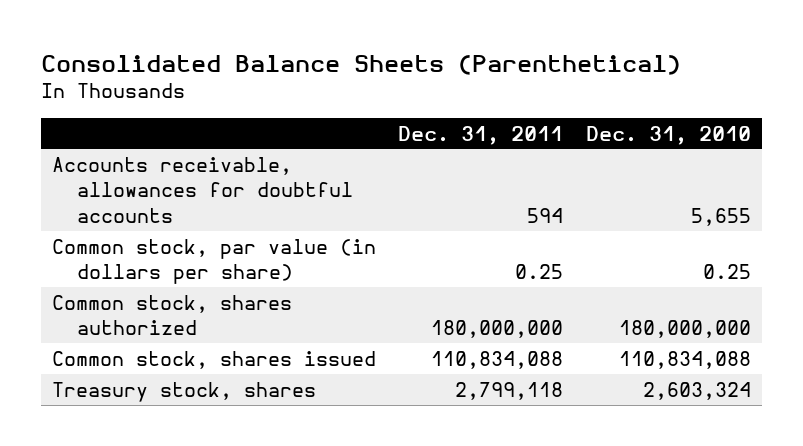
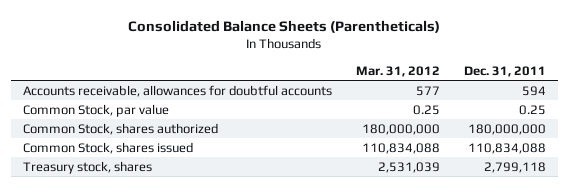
- Consolidated Balance Sheets (Parenthetical)
+ Consolidated Balance Sheets (Parentheticals)
- | Dec. 31, 2011 | Dec. 31, 2010
+ | Mar. 31, 2012 | Dec. 31, 2011
- Common stock, par value (in dollars per share) | 0.25 | 0.25
- Common stock, shares authorized | 180,000,000 | 180,000,000
- Common stock, shares issued | 110,834,088 | 110,834,088
+ Common Stock, par value | 0.25 | 0.25
+ Common Stock, shares authorized | 180,000,000 | 180,000,000
+ Common Stock, shares issued | 110,834,088 | 110,834,088

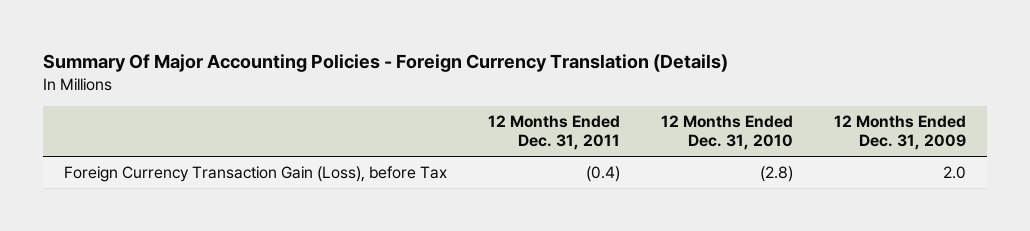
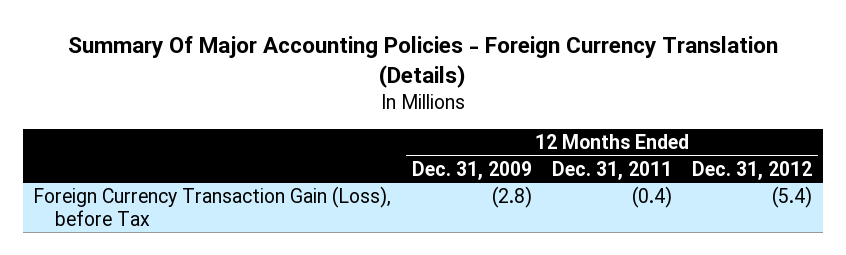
- | 12 Months Ended Dec. 31, 2011 | 12 Months Ended Dec. 31, 2010 | 12 Months Ended Dec. 31, 2009
+ | 12 Months Ended Dec. 31, 2009 | 12 Months Ended Dec. 31, 2011 | 12 Months Ended Dec. 31, 2012
- Foreign Currency Transaction Gain (Loss), before Tax | (0.4) | (2.8) | 2.0
+ Foreign Currency Transaction Gain (Loss), before Tax | (2.8) | (0.4) | (5.4)

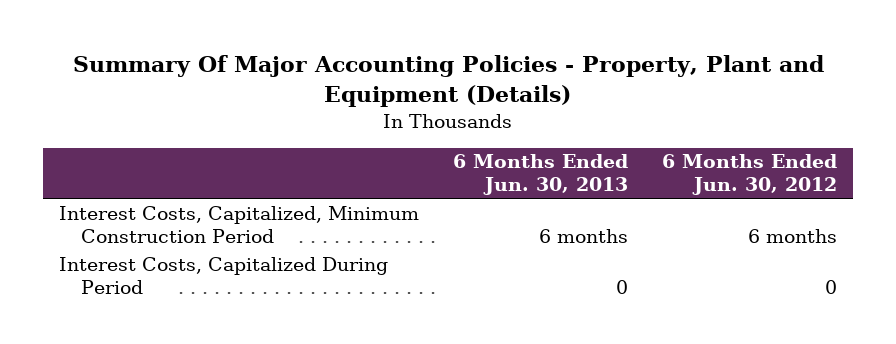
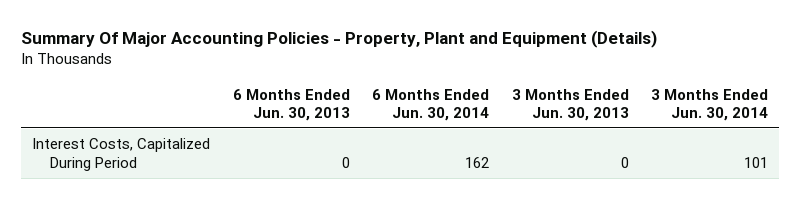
- | 6 Months Ended Jun. 30, 2013 | 6 Months Ended Jun. 30, 2012
+ | 6 Months Ended Jun. 30, 2013 | 6 Months Ended Jun. 30, 2014 | 3 Months Ended Jun. 30, 2013 | 3 Months Ended Jun. 30, 2014
- Interest Costs, Capitalized, Minimum Construction Period | 6 months | 6 months

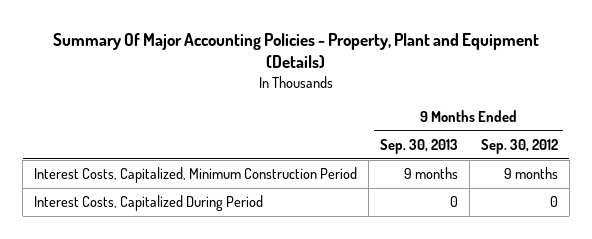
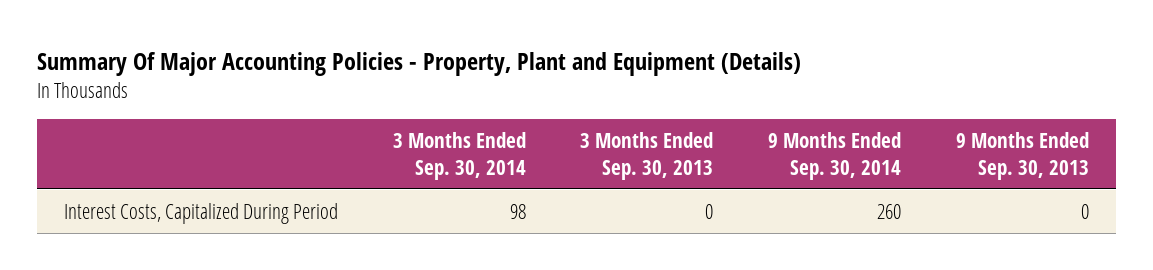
- | 9 Months Ended Sep. 30, 2013 | 9 Months Ended Sep. 30, 2012
+ | 3 Months Ended Sep. 30, 2014 | 3 Months Ended Sep. 30, 2013 | 9 Months Ended Sep. 30, 2014 | 9 Months Ended Sep. 30, 2013
- Interest Costs, Capitalized, Minimum Construction Period | 9 months | 9 months

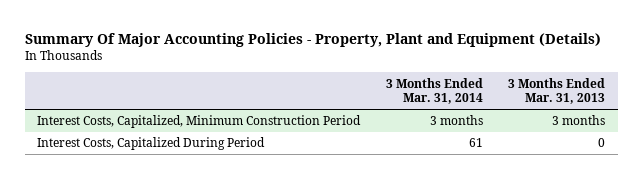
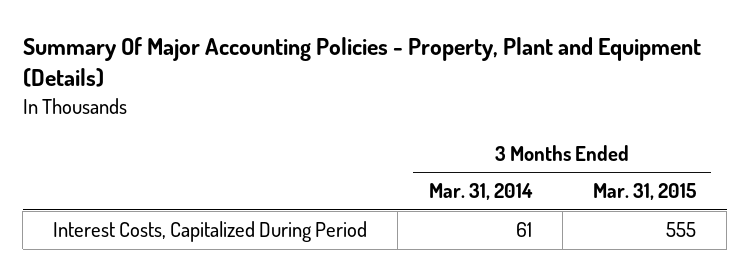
- | 3 Months Ended Mar. 31, 2014 | 3 Months Ended Mar. 31, 2013
+ | 3 Months Ended Mar. 31, 2014 | 3 Months Ended Mar. 31, 2015
- Interest Costs, Capitalized, Minimum Construction Period | 3 months | 3 months

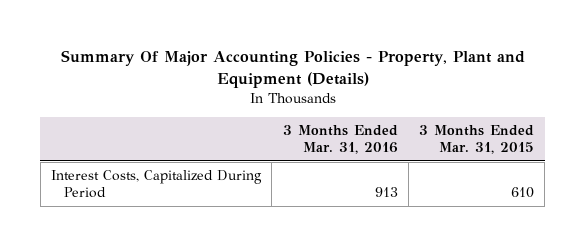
- | 3 Months Ended Mar. 31, 2014 | 3 Months Ended Mar. 31, 2015
+ | 3 Months Ended Mar. 31, 2016 | 3 Months Ended Mar. 31, 2015
- Interest Costs, Capitalized During Period | 61 | 555
+ Interest Costs, Capitalized During Period | 913 | 610

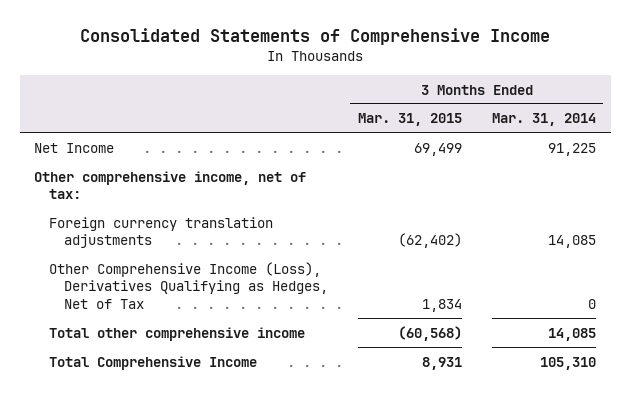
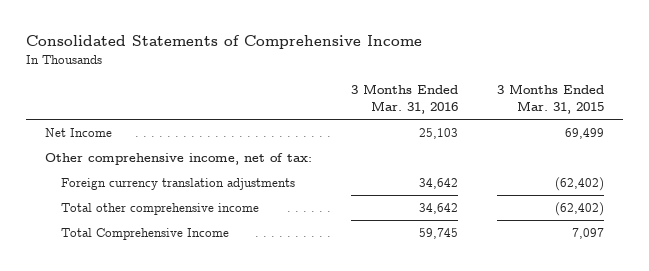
- | 3 Months Ended Mar. 31, 2015 | 3 Months Ended Mar. 31, 2014
+ | 3 Months Ended Mar. 31, 2016 | 3 Months Ended Mar. 31, 2015
- Other Comprehensive Income (Loss), Derivatives Qualifying as Hedges, Net of Tax | 1,834 | 0
- Total other comprehensive income | (60,568) | 14,085
- Total Comprehensive Income | 8,931 | 105,310
+ Total other comprehensive income | 34,642 | (62,402)
+ Total Comprehensive Income | 59,745 | 7,097

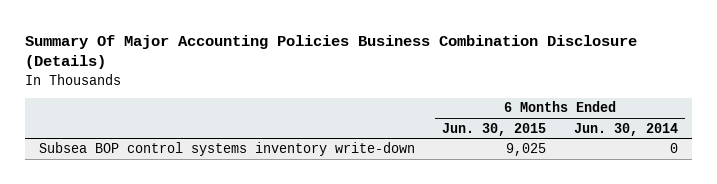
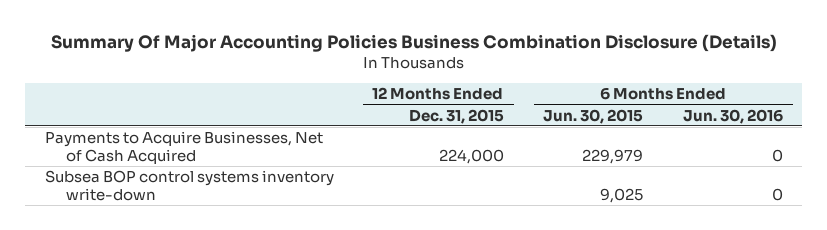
- | 6 Months Ended Jun. 30, 2015 | 6 Months Ended Jun. 30, 2014
+ | 12 Months Ended Dec. 31, 2015 | 6 Months Ended Jun. 30, 2015 | 6 Months Ended Jun. 30, 2016
+ Payments to Acquire Businesses, Net of Cash Acquired | 224,000 | 229,979 | 0

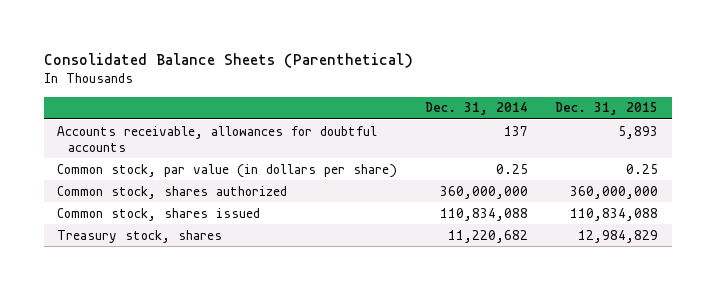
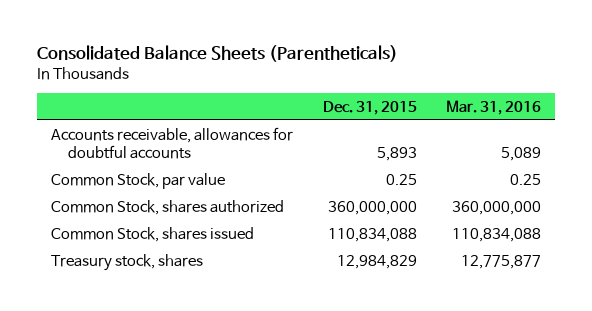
- Consolidated Balance Sheets (Parenthetical)
+ Consolidated Balance Sheets (Parentheticals)
- | Dec. 31, 2014 | Dec. 31, 2015
+ | Dec. 31, 2015 | Mar. 31, 2016
- Common stock, par value (in dollars per share) | 0.25 | 0.25
- Common stock, shares authorized | 360,000,000 | 360,000,000
- Common stock, shares issued | 110,834,088 | 110,834,088
+ Common Stock, par value | 0.25 | 0.25
+ Common Stock, shares authorized | 360,000,000 | 360,000,000
+ Common Stock, shares issued | 110,834,088 | 110,834,088

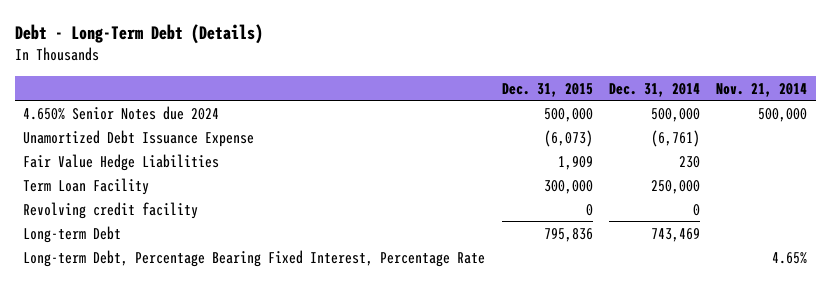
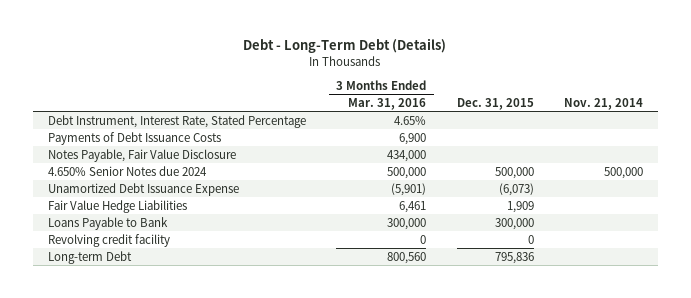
- | Dec. 31, 2015 | Dec. 31, 2014 | Nov. 21, 2014
+ | 3 Months Ended Mar. 31, 2016 | Dec. 31, 2015 | Nov. 21, 2014
+ Debt Instrument, Interest Rate, Stated Percentage | 4.65% | |
+ Payments of Debt Issuance Costs | 6,900 | |
+ Notes Payable, Fair Value Disclosure | 434,000 | |
- Term Loan Facility | 300,000 | 250,000 |
+ Loans Payable to Bank | 300,000 | 300,000 |
- Long-term Debt, Percentage Bearing Fixed Interest, Percentage Rate | | | 4.65%

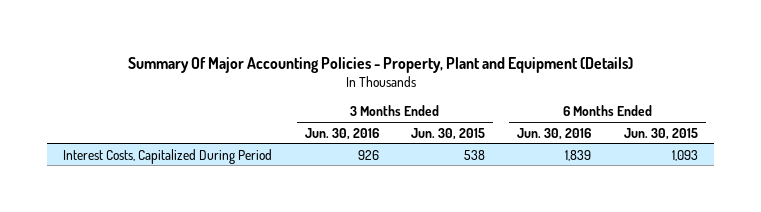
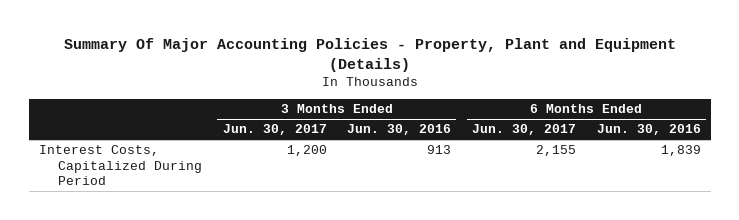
- | 3 Months Ended Jun. 30, 2016 | 3 Months Ended Jun. 30, 2015 | 6 Months Ended Jun. 30, 2016 | 6 Months Ended Jun. 30, 2015
+ | 3 Months Ended Jun. 30, 2017 | 3 Months Ended Jun. 30, 2016 | 6 Months Ended Jun. 30, 2017 | 6 Months Ended Jun. 30, 2016
- Interest Costs, Capitalized During Period | 926 | 538 | 1,839 | 1,093
+ Interest Costs, Capitalized During Period | 1,200 | 913 | 2,155 | 1,839

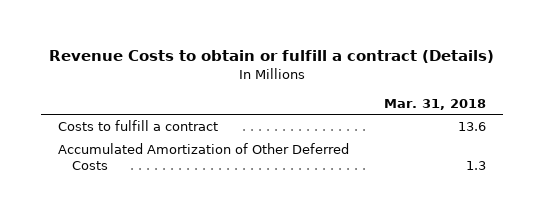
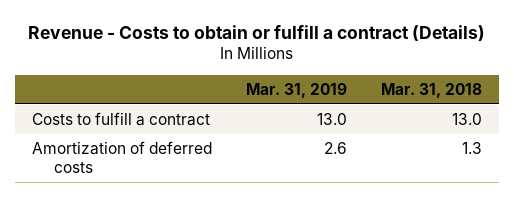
- Revenue Costs to obtain or fulfill a contract (Details)
+ Revenue - Costs to obtain or fulfill a contract (Details)
- | Mar. 31, 2018
+ | Mar. 31, 2019 | Mar. 31, 2018
- Costs to fulfill a contract | 13.6
- Accumulated Amortization of Other Deferred Costs | 1.3
+ Costs to fulfill a contract | 13.0 | 13.0
+ Amortization of deferred costs | 2.6 | 1.3

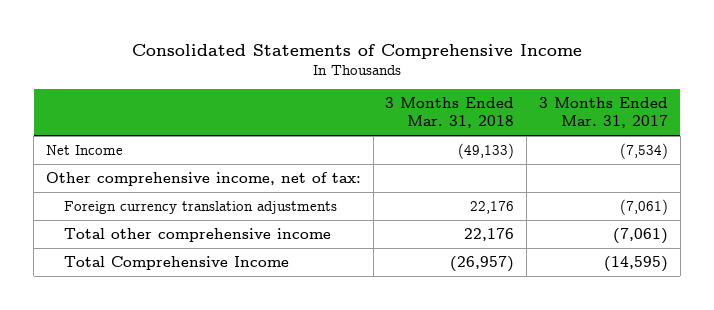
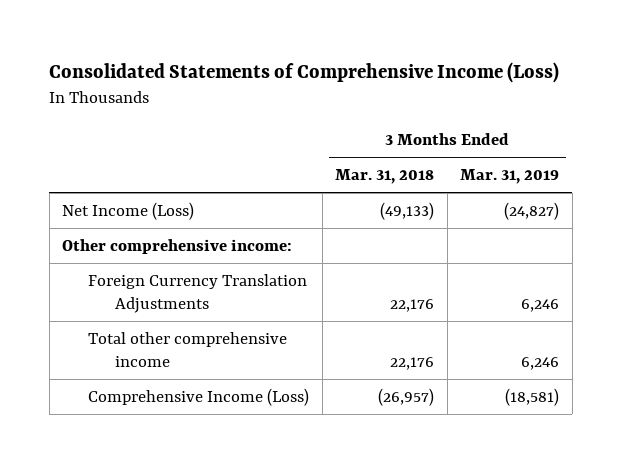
- Consolidated Statements of Comprehensive Income
+ Consolidated Statements of Comprehensive Income (Loss)
- | 3 Months Ended Mar. 31, 2018 | 3 Months Ended Mar. 31, 2017
+ | 3 Months Ended Mar. 31, 2018 | 3 Months Ended Mar. 31, 2019
- Net Income | (49,133) | (7,534)
- Other comprehensive income, net of tax:
- Foreign currency translation adjustments | 22,176 | (7,061)
+ Net Income (Loss) | (49,133) | (24,827)
+ Other comprehensive income:
+ Foreign Currency Translation Adjustments | 22,176 | 6,246
- Total Comprehensive Income | (26,957) | (14,595)
+ Comprehensive Income (Loss) | (26,957) | (18,581)

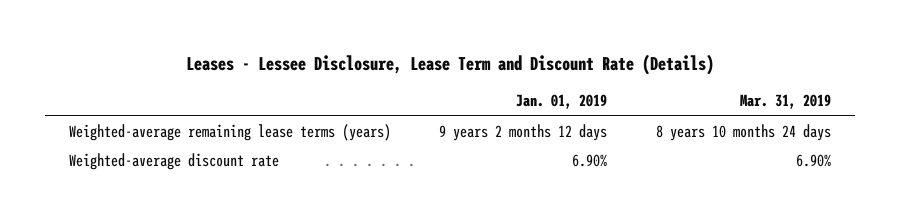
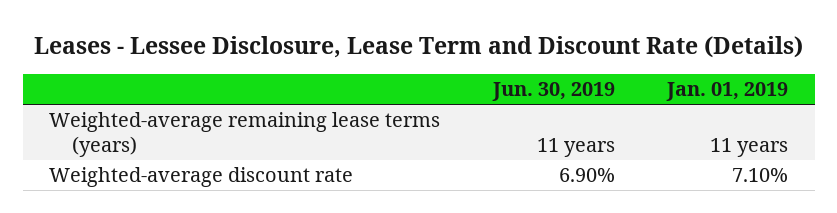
- | Jan. 01, 2019 | Mar. 31, 2019
+ | Jun. 30, 2019 | Jan. 01, 2019
- Weighted-average remaining lease terms (years) | 9 years 2 months 12 days | 8 years 10 months 24 days
- Weighted-average discount rate | 6.90% | 6.90%
+ Weighted-average remaining lease terms (years) | 11 years | 11 years
+ Weighted-average discount rate | 6.90% | 7.10%

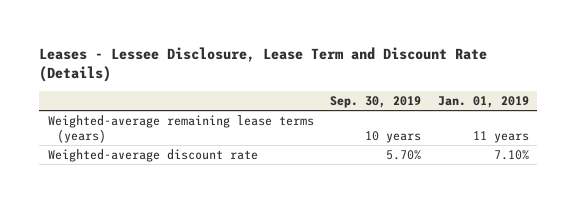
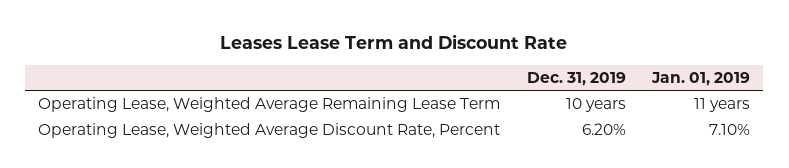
- Leases - Lessee Disclosure, Lease Term and Discount Rate (Details)
+ Leases Lease Term and Discount Rate
- | Sep. 30, 2019 | Jan. 01, 2019
+ | Dec. 31, 2019 | Jan. 01, 2019
- Weighted-average remaining lease terms (years) | 10 years | 11 years
- Weighted-average discount rate | 5.70% | 7.10%
+ Operating Lease, Weighted Average Remaining Lease Term | 10 years | 11 years
+ Operating Lease, Weighted Average Discount Rate, Percent | 6.20% | 7.10%

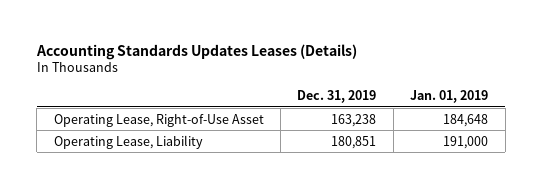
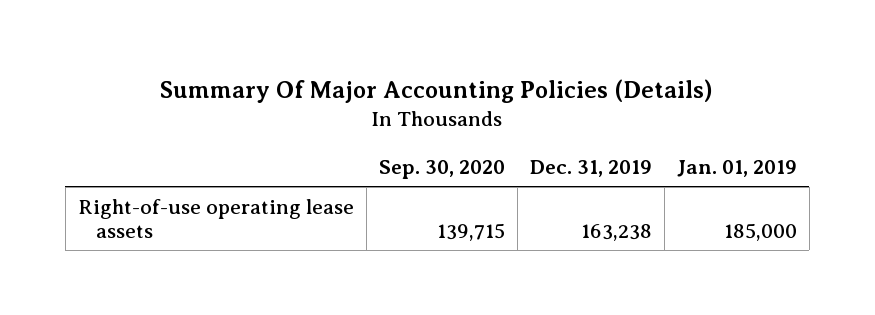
- Accounting Standards Updates Leases (Details)
+ Summary Of Major Accounting Policies (Details)
- | Dec. 31, 2019 | Jan. 01, 2019
+ | Sep. 30, 2020 | Dec. 31, 2019 | Jan. 01, 2019
- Operating Lease, Right-of-Use Asset | 163,238 | 184,648
- Operating Lease, Liability | 180,851 | 191,000
+ Right-of-use operating lease assets | 139,715 | 163,238 | 185,000

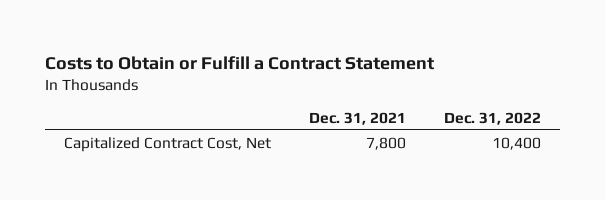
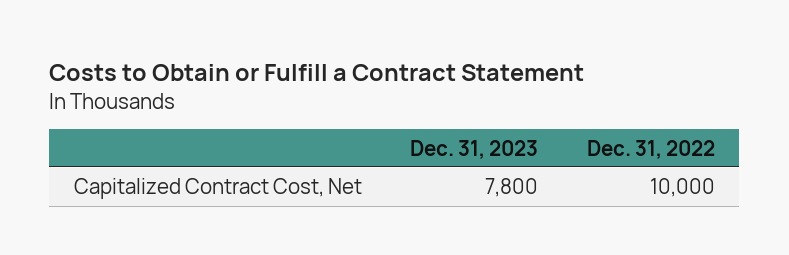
- | Dec. 31, 2021 | Dec. 31, 2022
+ | Dec. 31, 2023 | Dec. 31, 2022
- Capitalized Contract Cost, Net | 7,800 | 10,400
+ Capitalized Contract Cost, Net | 7,800 | 10,000

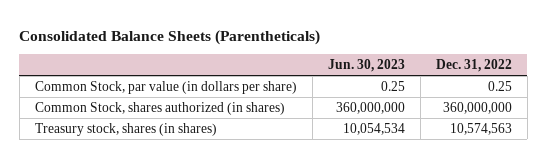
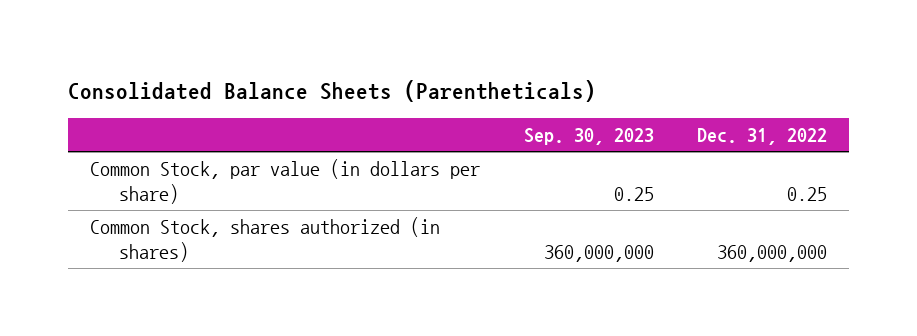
- | Jun. 30, 2023 | Dec. 31, 2022
+ | Sep. 30, 2023 | Dec. 31, 2022
- Treasury stock, shares (in shares) | 10,054,534 | 10,574,563

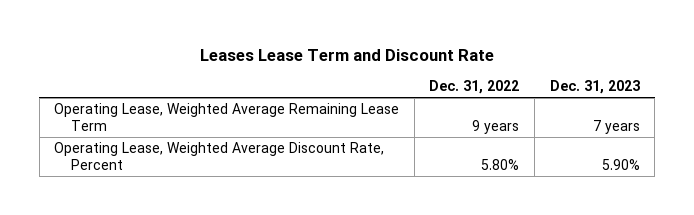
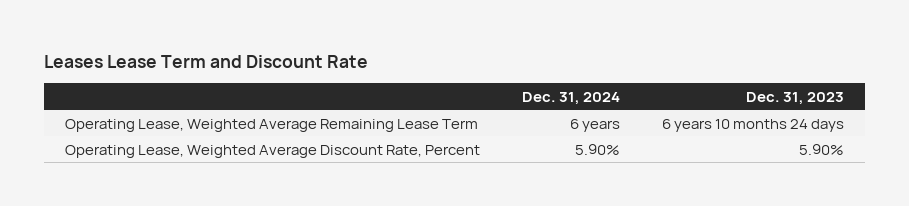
- | Dec. 31, 2022 | Dec. 31, 2023
+ | Dec. 31, 2024 | Dec. 31, 2023
- Operating Lease, Weighted Average Remaining Lease Term | 9 years | 7 years
+ Operating Lease, Weighted Average Remaining Lease Term | 6 years | 6 years 10 months 24 days

